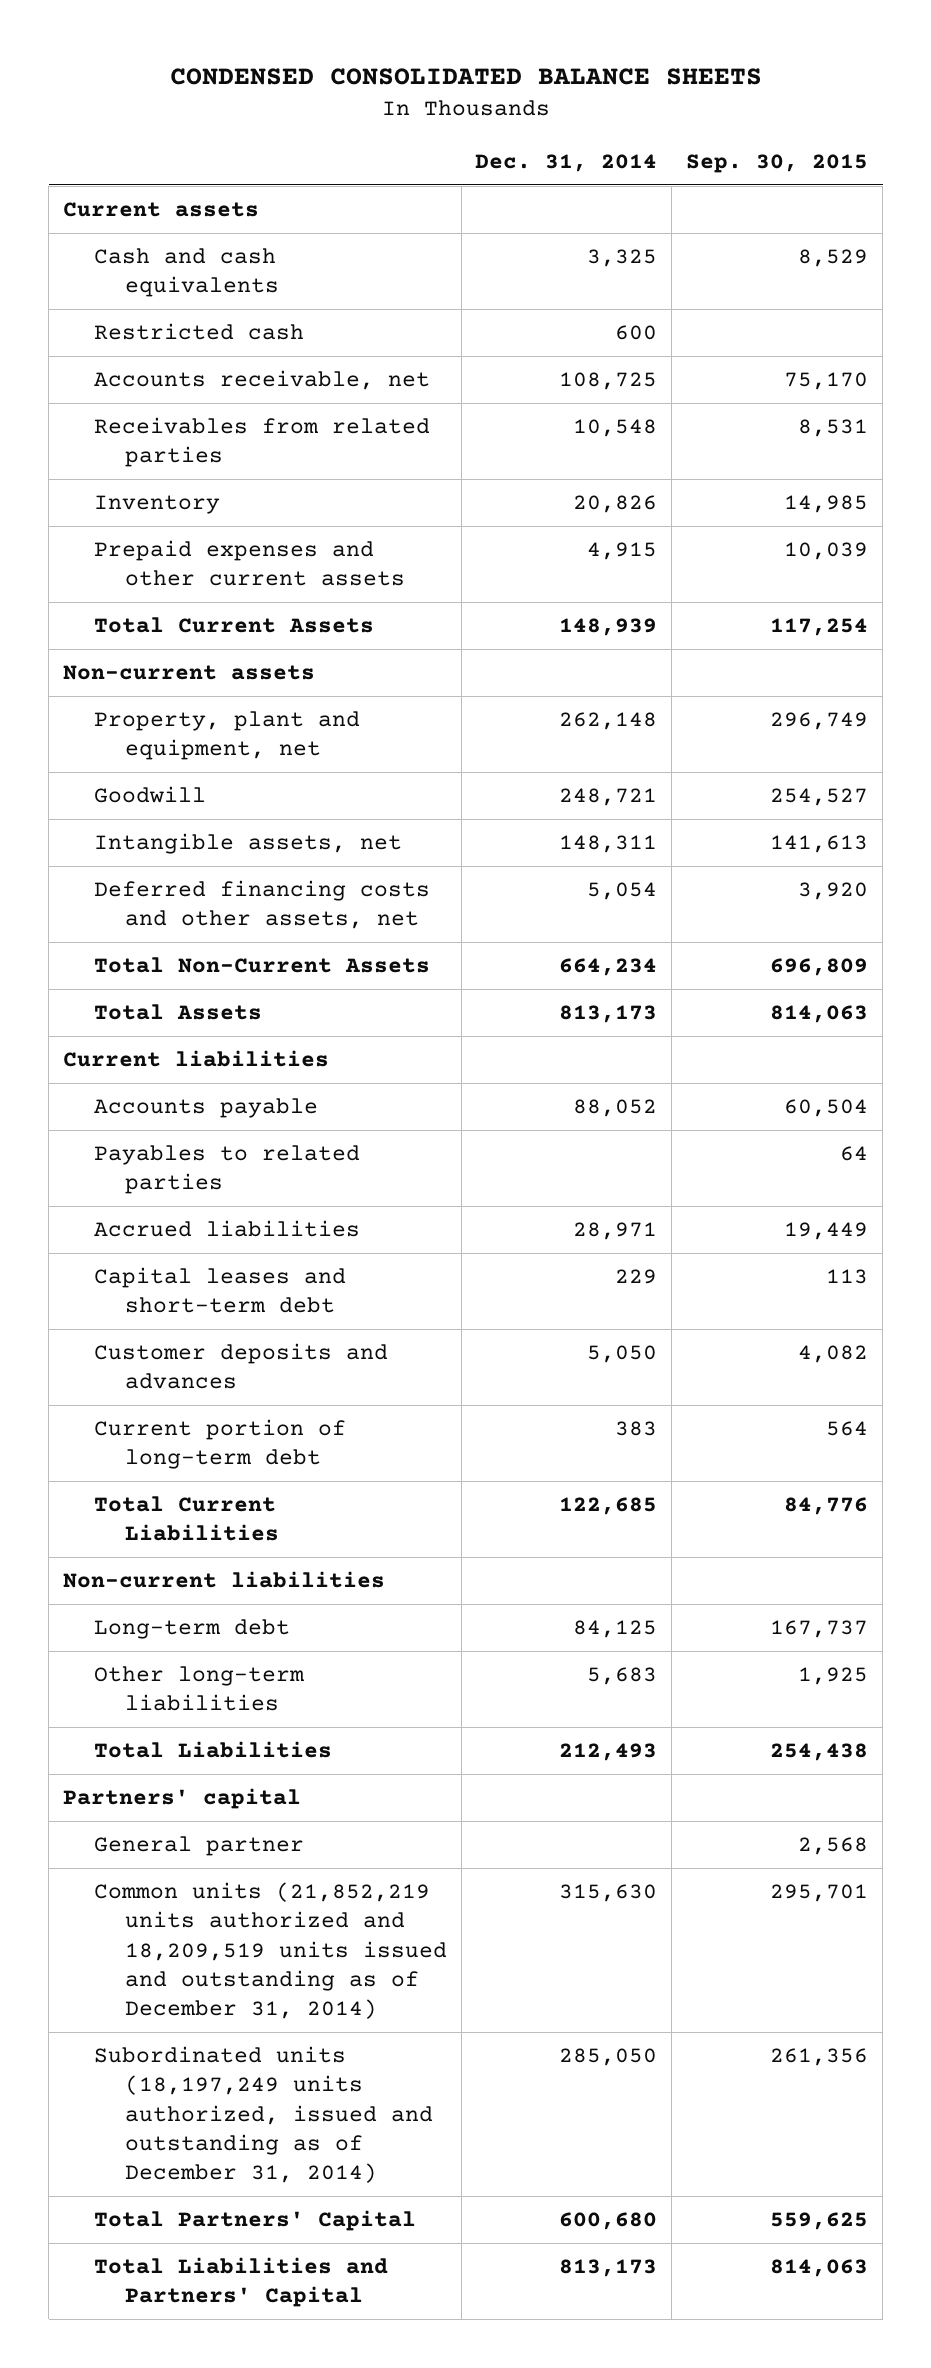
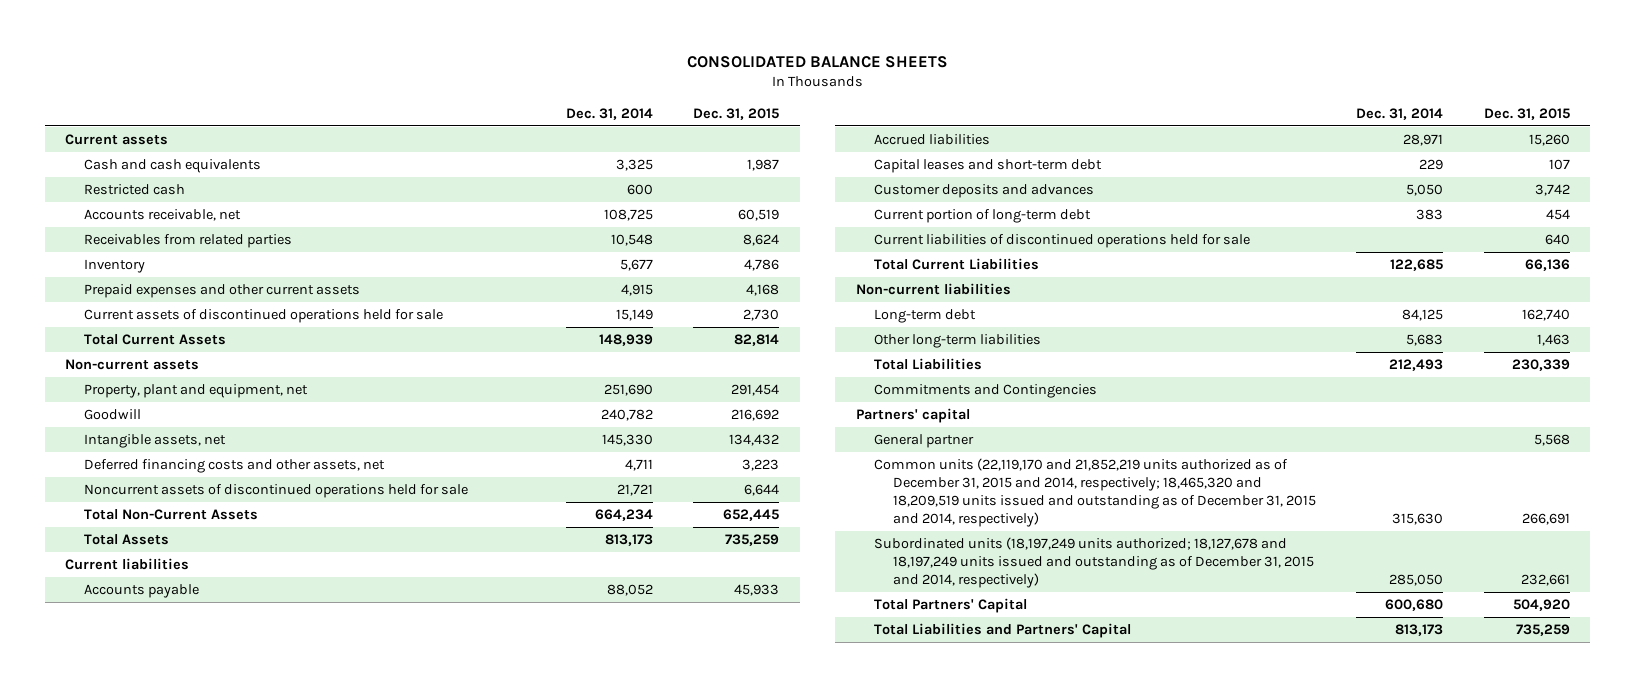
- CONDENSED CONSOLIDATED BALANCE SHEETS
+ CONSOLIDATED BALANCE SHEETS
- | Dec. 31, 2014 | Sep. 30, 2015
+ | Dec. 31, 2014 | Dec. 31, 2015
- Inventory | 20,826 | 14,985
+ Inventory | 5,677 | 4,786
+ Current assets of discontinued operations held for sale | 15,149 | 2,730
- Property, plant and equipment, net | 262,148 | 296,749
- Goodwill | 248,721 | 254,527
- Intangible assets, net | 148,311 | 141,613
- Deferred financing costs and other assets, net | 5,054 | 3,920
+ Property, plant and equipment, net | 251,690 | 291,454
+ Goodwill | 240,782 | 216,692
+ Intangible assets, net | 145,330 | 134,432
+ Deferred financing costs and other assets, net | 4,711 | 3,223
+ Noncurrent assets of discontinued operations held for sale | 21,721 | 6,644
- Payables to related parties | | 64
+ Current liabilities of discontinued operations held for sale | | 640
+ Commitments and Contingencies
- Common units (21,852,219 units authorized and 18,209,519 units issued and outstanding as of December 31, 2014) | 315,630 | 295,701
- Subordinated units (18,197,249 units authorized, issued and outstanding as of December 31, 2014) | 285,050 | 261,356
+ Common units (22,119,170 and 21,852,219 units authorized as of December 31, 2015 and 2014, respectively; 18,465,320 and 18,209,519 units issued and outstanding as of December 31, 2015 and 2014, respectively) | 315,630 | 266,691
+ Subordinated units (18,197,249 units authorized; 18,127,678 and 18,197,249 units issued and outstanding as of December 31, 2015 and 2014, respectively) | 285,050 | 232,661

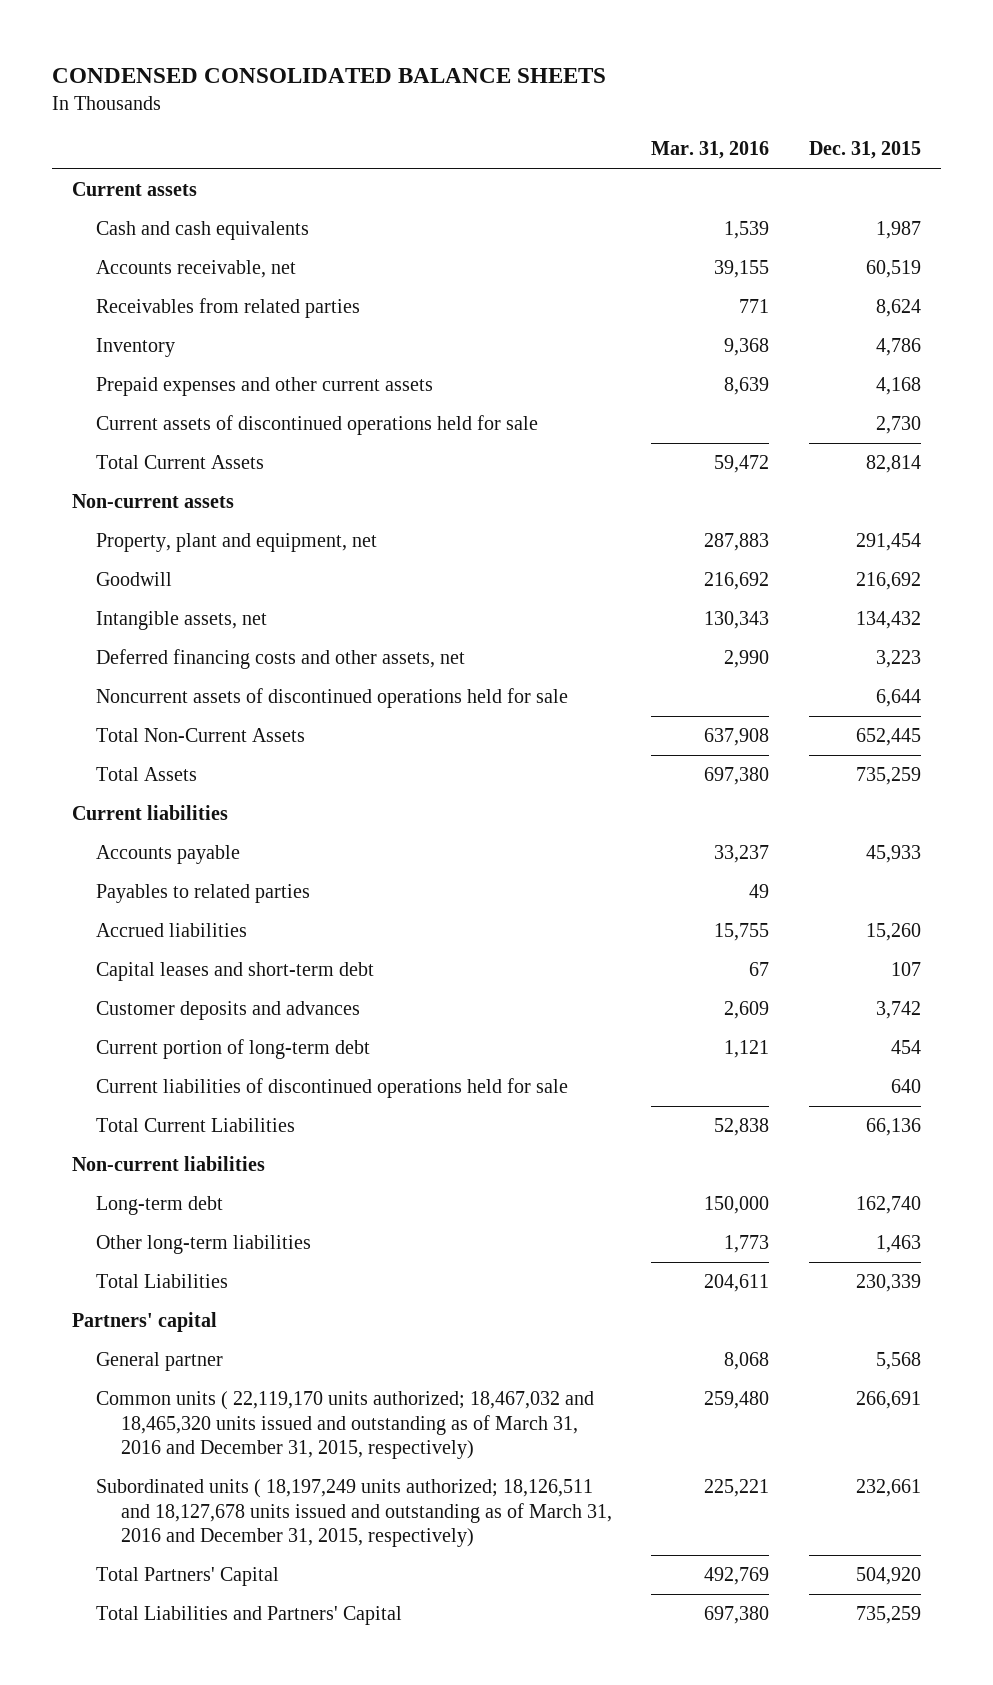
- CONSOLIDATED BALANCE SHEETS
+ CONDENSED CONSOLIDATED BALANCE SHEETS
- | Dec. 31, 2014 | Dec. 31, 2015
+ | Mar. 31, 2016 | Dec. 31, 2015
- Restricted cash | 600 |
+ Payables to related parties | 49 |
- Commitments and Contingencies
- Common units (22,119,170 and 21,852,219 units authorized as of December 31, 2015 and 2014, respectively; 18,465,320 and 18,209,519 units issued and outstanding as of December 31, 2015 and 2014, respectively) | 315,630 | 266,691
- Subordinated units (18,197,249 units authorized; 18,127,678 and 18,197,249 units issued and outstanding as of December 31, 2015 and 2014, respectively) | 285,050 | 232,661
+ Common units ( 22,119,170 units authorized; 18,467,032 and 18,465,320 units issued and outstanding as of March 31, 2016 and December 31, 2015, respectively) | 259,480 | 266,691
+ Subordinated units ( 18,197,249 units authorized; 18,126,511 and 18,127,678 units issued and outstanding as of March 31, 2016 and December 31, 2015, respectively) | 225,221 | 232,661

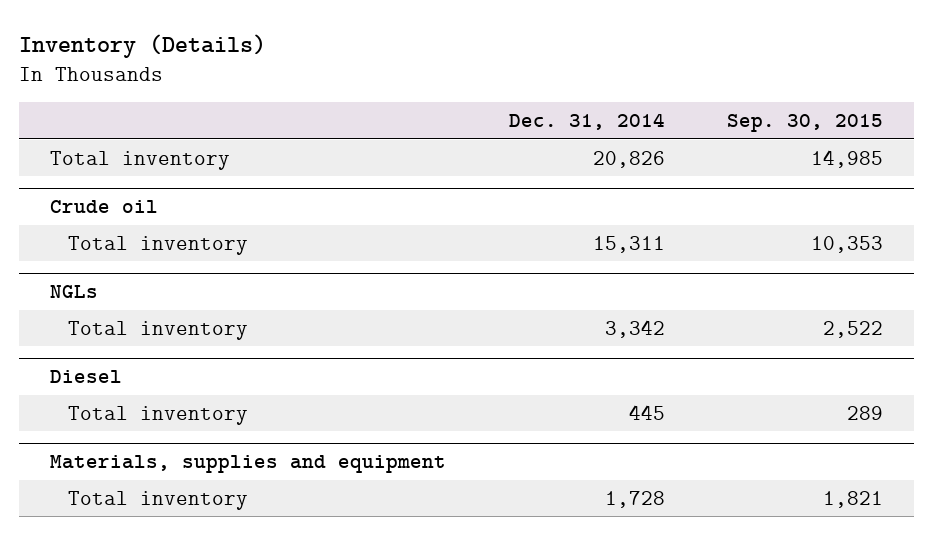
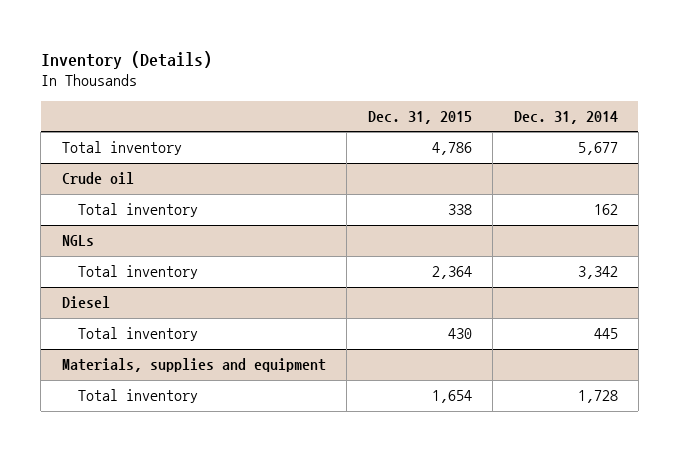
- | Dec. 31, 2014 | Sep. 30, 2015
+ | Dec. 31, 2015 | Dec. 31, 2014
- Total inventory | 20,826 | 14,985
+ Total inventory | 4,786 | 5,677
@ Crude oil
- Total inventory | 15,311 | 10,353
+ Total inventory | 338 | 162

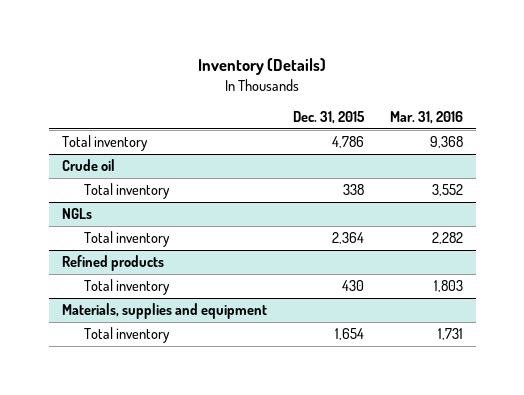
- | Dec. 31, 2015 | Dec. 31, 2014
+ | Dec. 31, 2015 | Mar. 31, 2016
- Diesel
+ Refined products

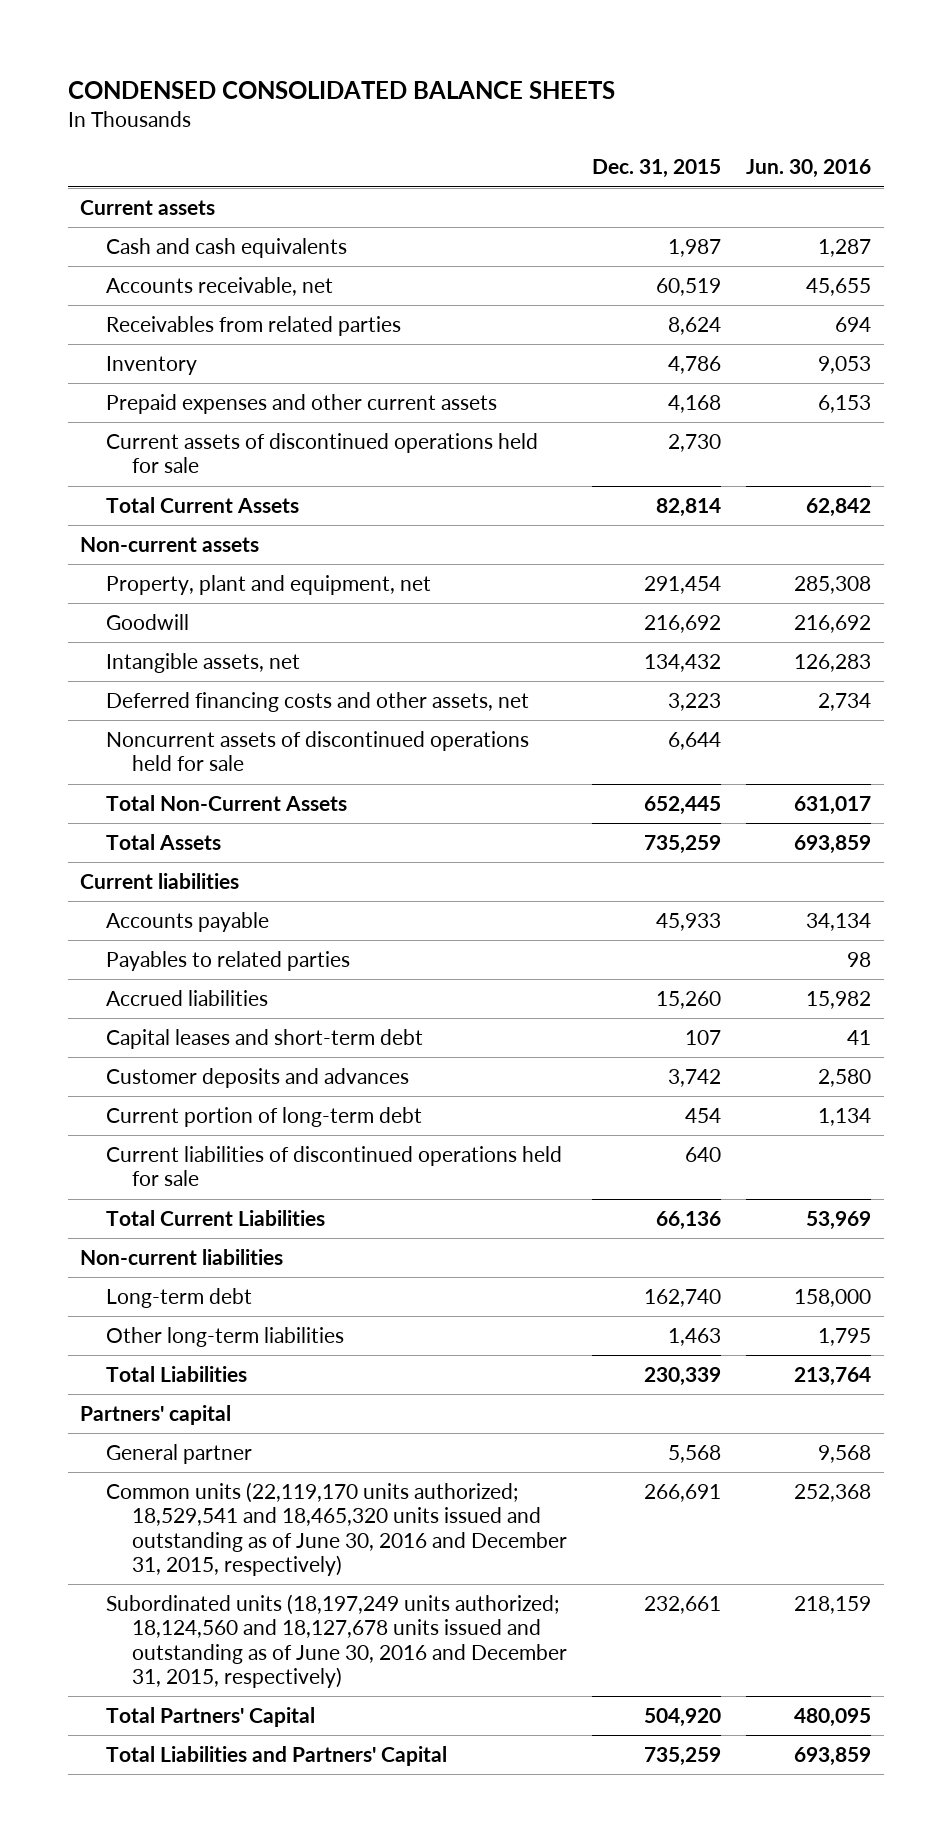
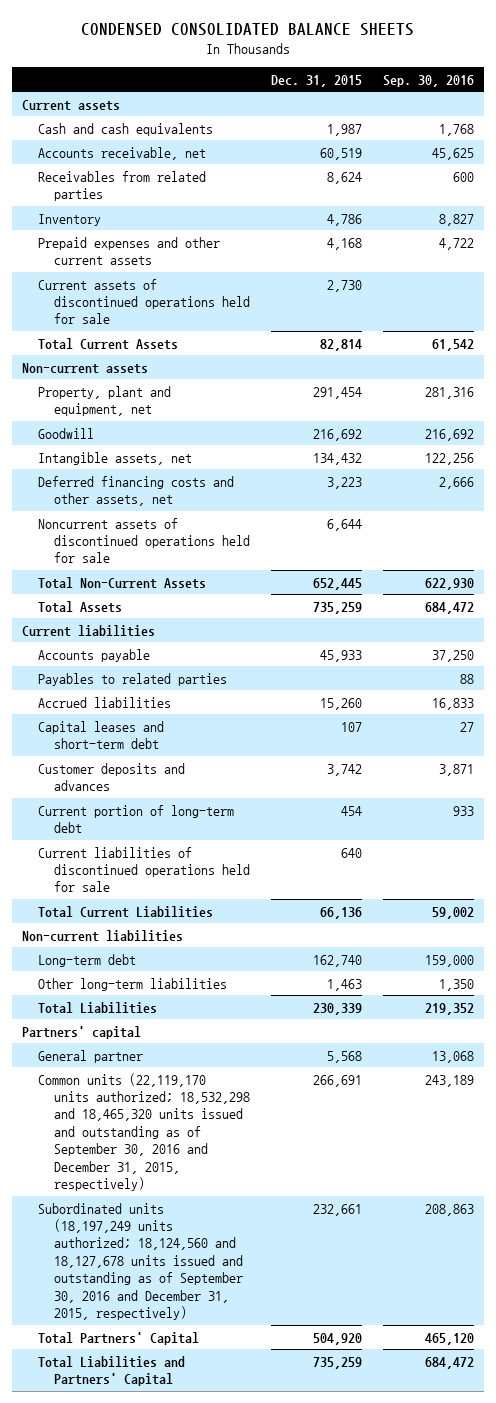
- | Dec. 31, 2015 | Jun. 30, 2016
+ | Dec. 31, 2015 | Sep. 30, 2016
- Common units (22,119,170 units authorized; 18,529,541 and 18,465,320 units issued and outstanding as of June 30, 2016 and December 31, 2015, respectively) | 266,691 | 252,368
- Subordinated units (18,197,249 units authorized; 18,124,560 and 18,127,678 units issued and outstanding as of June 30, 2016 and December 31, 2015, respectively) | 232,661 | 218,159
+ Common units (22,119,170 units authorized; 18,532,298 and 18,465,320 units issued and outstanding as of September 30, 2016 and December 31, 2015, respectively) | 266,691 | 243,189
+ Subordinated units (18,197,249 units authorized; 18,124,560 and 18,127,678 units issued and outstanding as of September 30, 2016 and December 31, 2015, respectively) | 232,661 | 208,863

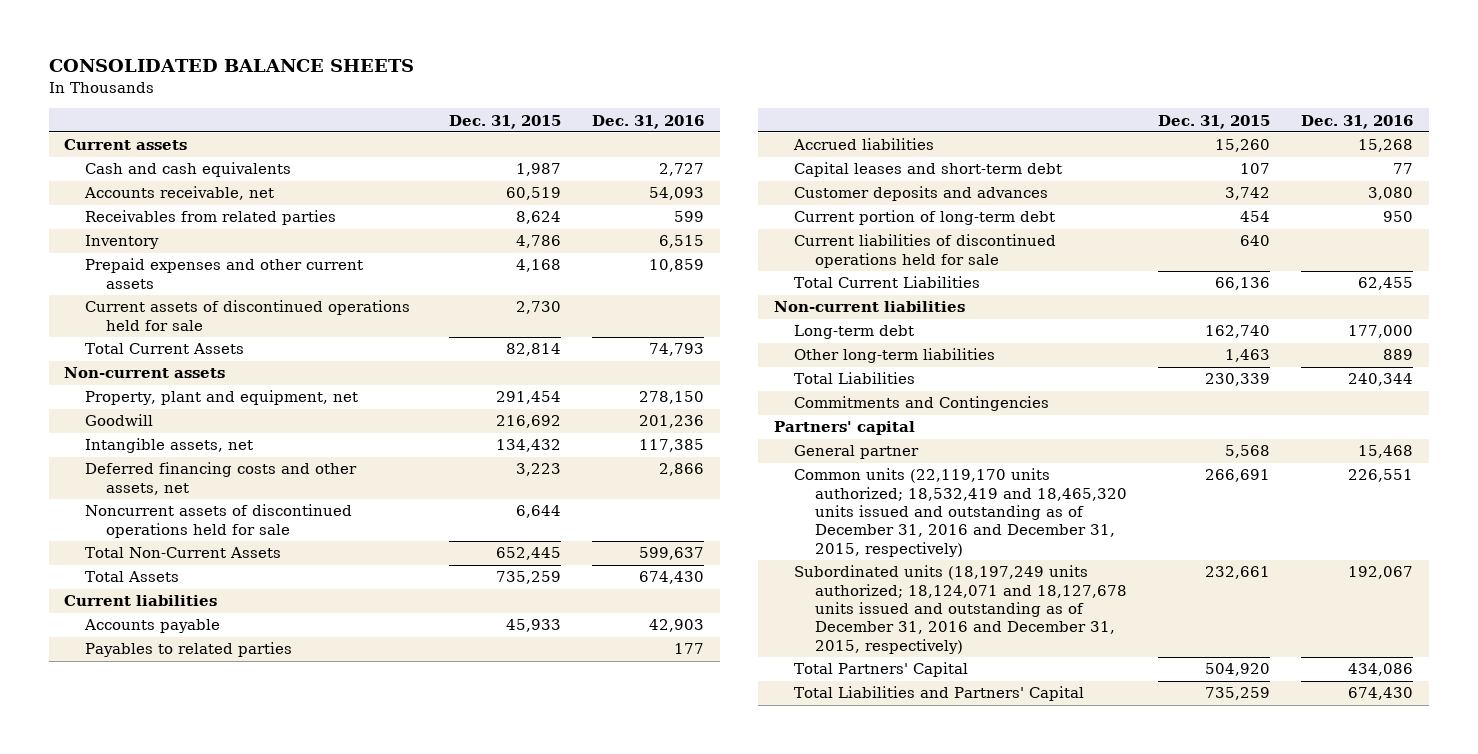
- CONDENSED CONSOLIDATED BALANCE SHEETS
+ CONSOLIDATED BALANCE SHEETS
- | Dec. 31, 2015 | Sep. 30, 2016
+ | Dec. 31, 2015 | Dec. 31, 2016
+ Commitments and Contingencies
- Common units (22,119,170 units authorized; 18,532,298 and 18,465,320 units issued and outstanding as of September 30, 2016 and December 31, 2015, respectively) | 266,691 | 243,189
- Subordinated units (18,197,249 units authorized; 18,124,560 and 18,127,678 units issued and outstanding as of September 30, 2016 and December 31, 2015, respectively) | 232,661 | 208,863
+ Common units (22,119,170 units authorized; 18,532,419 and 18,465,320 units issued and outstanding as of December 31, 2016 and December 31, 2015, respectively) | 266,691 | 226,551
+ Subordinated units (18,197,249 units authorized; 18,124,071 and 18,127,678 units issued and outstanding as of December 31, 2016 and December 31, 2015, respectively) | 232,661 | 192,067

